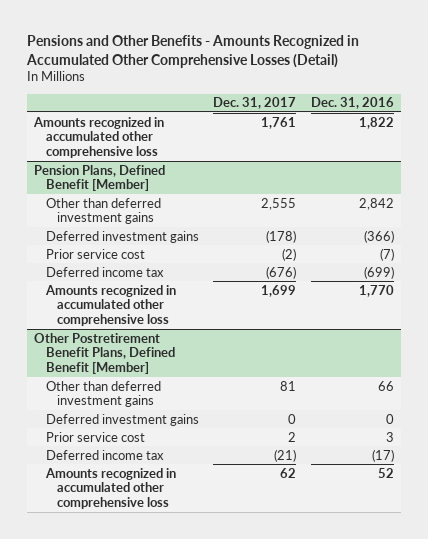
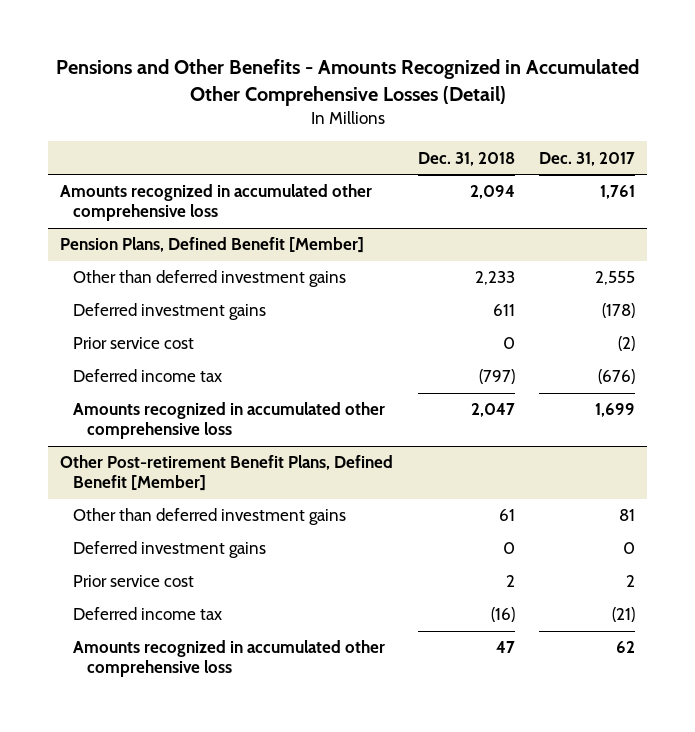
- | Dec. 31, 2017 | Dec. 31, 2016
+ | Dec. 31, 2018 | Dec. 31, 2017
- Other Postretirement Benefit Plans, Defined Benefit [Member]
+ Other Post-retirement Benefit Plans, Defined Benefit [Member]

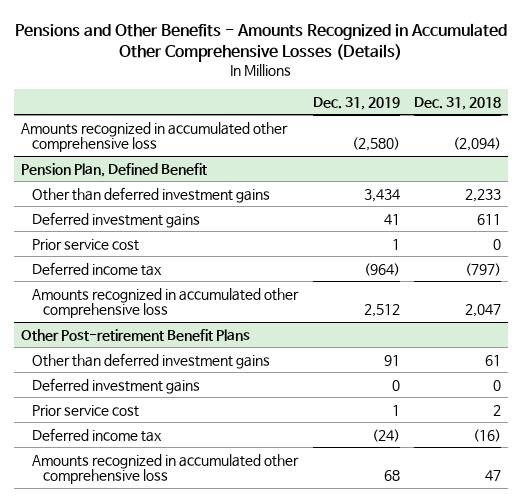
- Pensions and Other Benefits - Amounts Recognized in Accumulated Other Comprehensive Losses (Detail)
+ Pensions and Other Benefits - Amounts Recognized in Accumulated Other Comprehensive Losses (Details)
- | Dec. 31, 2018 | Dec. 31, 2017
+ | Dec. 31, 2019 | Dec. 31, 2018
- Amounts recognized in accumulated other comprehensive loss | 2,094 | 1,761
- Pension Plans, Defined Benefit [Member]
+ Amounts recognized in accumulated other comprehensive loss | (2,580) | (2,094)
+ Pension Plan, Defined Benefit
- Other Post-retirement Benefit Plans, Defined Benefit [Member]
+ Other Post-retirement Benefit Plans

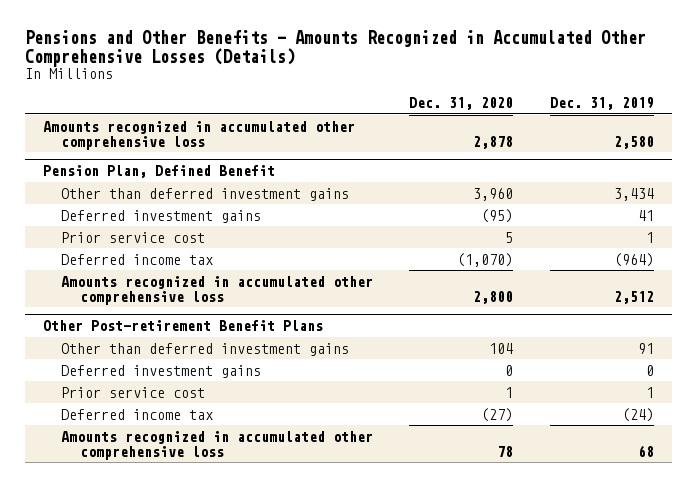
- | Dec. 31, 2019 | Dec. 31, 2018
+ | Dec. 31, 2020 | Dec. 31, 2019
- Amounts recognized in accumulated other comprehensive loss | (2,580) | (2,094)
+ Amounts recognized in accumulated other comprehensive loss | 2,878 | 2,580

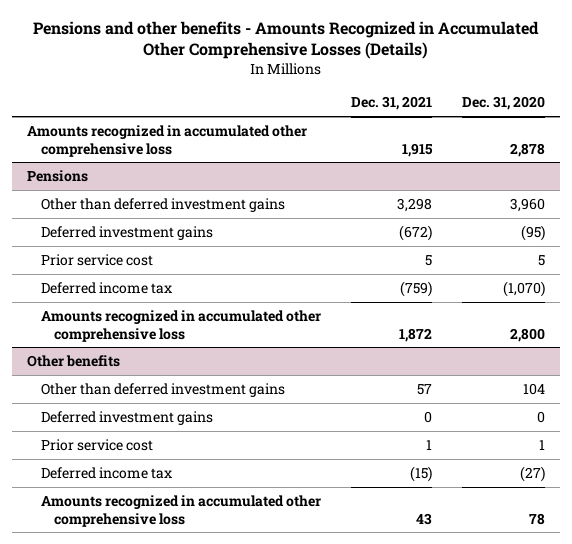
- Pensions and Other Benefits - Amounts Recognized in Accumulated Other Comprehensive Losses (Details)
+ Pensions and other benefits - Amounts Recognized in Accumulated Other Comprehensive Losses (Details)
- | Dec. 31, 2020 | Dec. 31, 2019
+ | Dec. 31, 2021 | Dec. 31, 2020
- Pension Plan, Defined Benefit
+ Pensions
- Other Post-retirement Benefit Plans
+ Other benefits

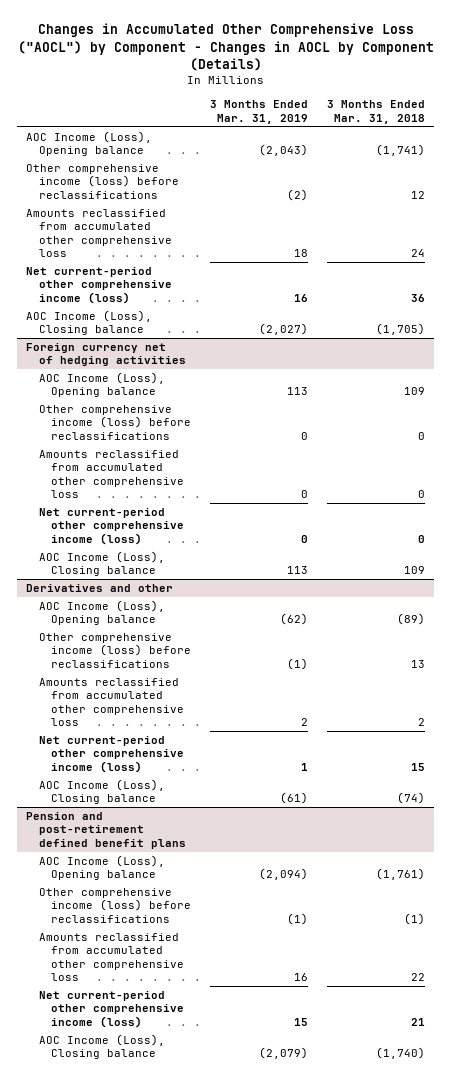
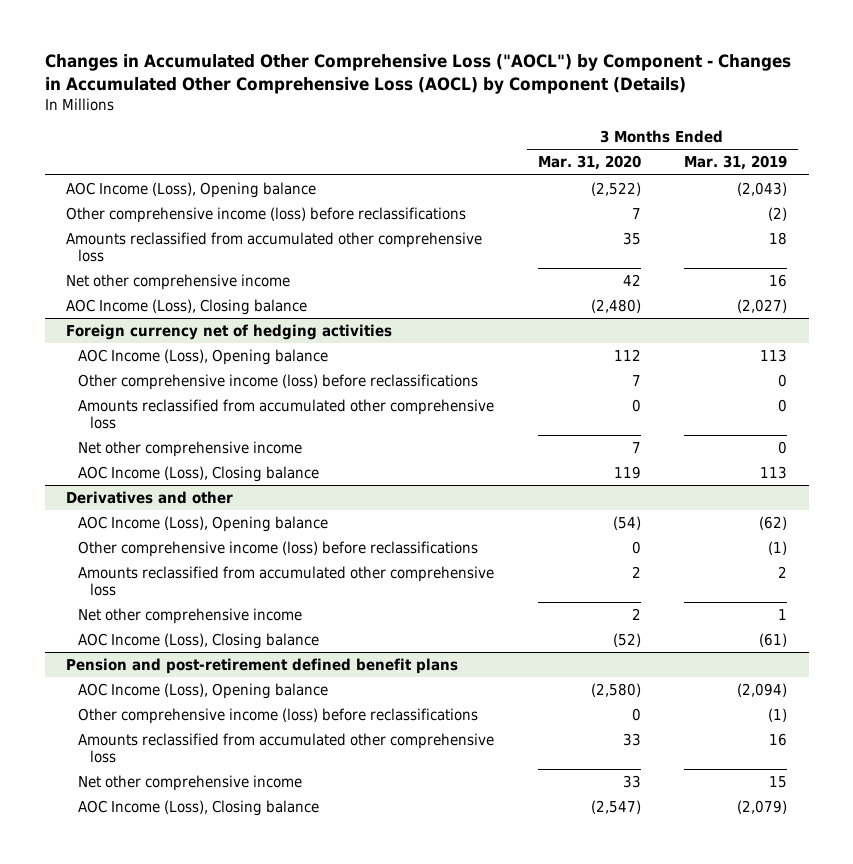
- Changes in Accumulated Other Comprehensive Loss ("AOCL") by Component - Changes in AOCL by Component (Details)
+ Changes in Accumulated Other Comprehensive Loss ("AOCL") by Component - Changes in Accumulated Other Comprehensive Loss (AOCL) by Component (Details)
- | 3 Months Ended Mar. 31, 2019 | 3 Months Ended Mar. 31, 2018
+ | 3 Months Ended Mar. 31, 2020 | 3 Months Ended Mar. 31, 2019
- Net current-period other comprehensive income (loss) | 16 | 36
+ Net other comprehensive income | 42 | 16
@ Foreign currency net of hedging activities
- Net current-period other comprehensive income (loss) | 0 | 0
+ Net other comprehensive income | 7 | 0
@ Derivatives and other
- Net current-period other comprehensive income (loss) | 1 | 15
+ Net other comprehensive income | 2 | 1
@ Pension and post-retirement defined benefit plans
- Net current-period other comprehensive income (loss) | 15 | 21
+ Net other comprehensive income | 33 | 15

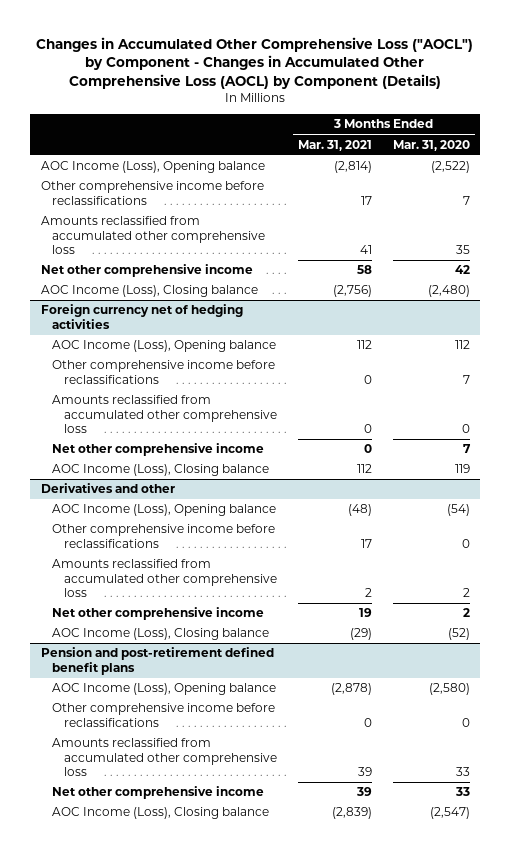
- | 3 Months Ended Mar. 31, 2020 | 3 Months Ended Mar. 31, 2019
+ | 3 Months Ended Mar. 31, 2021 | 3 Months Ended Mar. 31, 2020
- Other comprehensive income (loss) before reclassifications | 7 | (2)
+ Other comprehensive income before reclassifications | 17 | 7
@ Foreign currency net of hedging activities
- Other comprehensive income (loss) before reclassifications | 7 | 0
+ Other comprehensive income before reclassifications | 0 | 7
@ Derivatives and other
- Other comprehensive income (loss) before reclassifications | 0 | (1)
+ Other comprehensive income before reclassifications | 17 | 0
@ Pension and post-retirement defined benefit plans
- Other comprehensive income (loss) before reclassifications | 0 | (1)
+ Other comprehensive income before reclassifications | 0 | 0

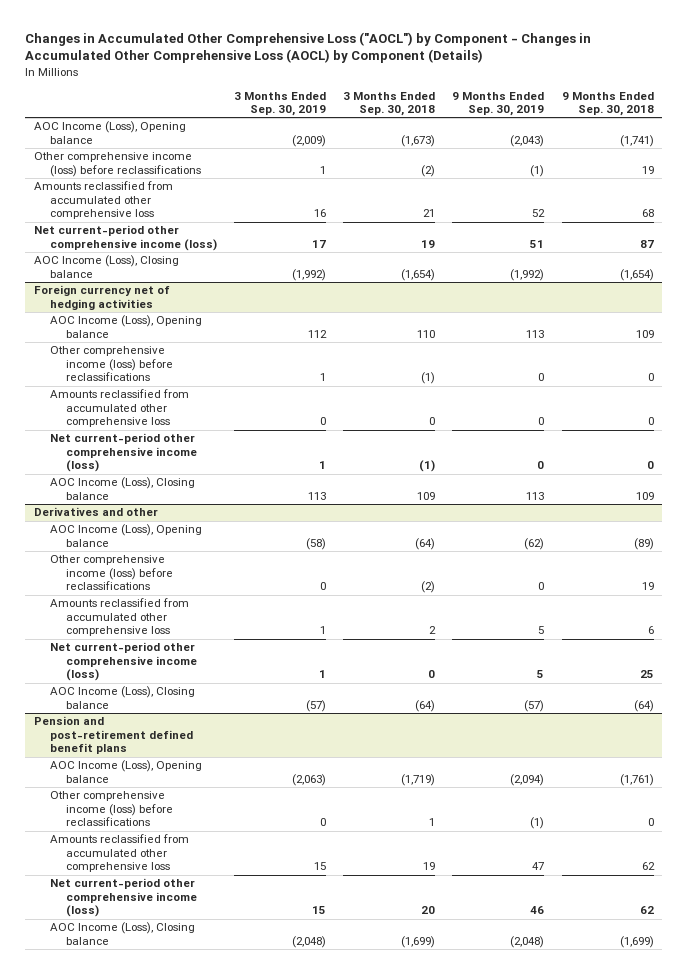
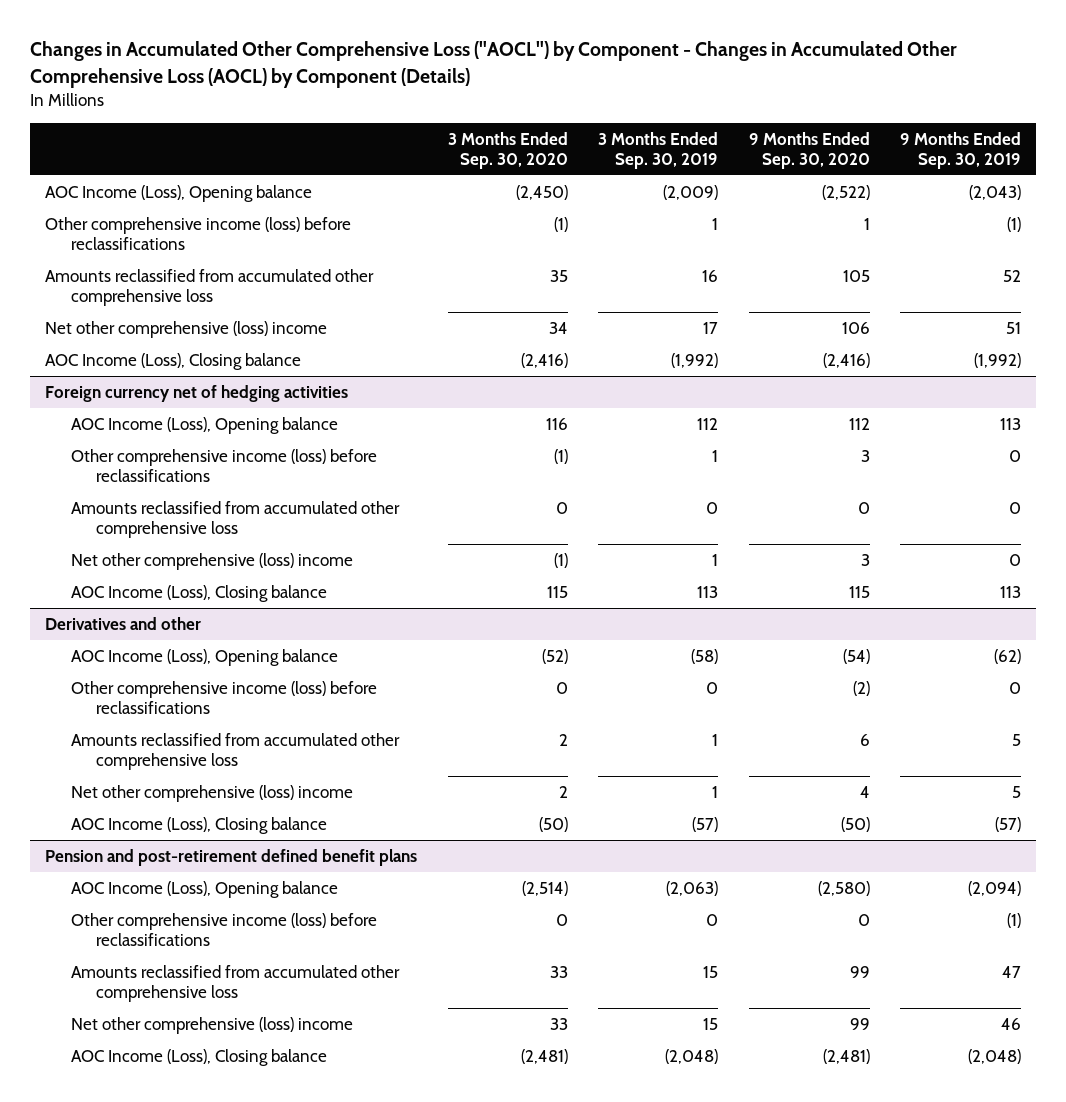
- | 3 Months Ended Sep. 30, 2019 | 3 Months Ended Sep. 30, 2018 | 9 Months Ended Sep. 30, 2019 | 9 Months Ended Sep. 30, 2018
+ | 3 Months Ended Sep. 30, 2020 | 3 Months Ended Sep. 30, 2019 | 9 Months Ended Sep. 30, 2020 | 9 Months Ended Sep. 30, 2019
- Net current-period other comprehensive income (loss) | 17 | 19 | 51 | 87
+ Net other comprehensive (loss) income | 34 | 17 | 106 | 51
@ Foreign currency net of hedging activities
- Net current-period other comprehensive income (loss) | 1 | (1) | 0 | 0
+ Net other comprehensive (loss) income | (1) | 1 | 3 | 0
@ Derivatives and other
- Net current-period other comprehensive income (loss) | 1 | 0 | 5 | 25
+ Net other comprehensive (loss) income | 2 | 1 | 4 | 5
@ Pension and post-retirement defined benefit plans
- Net current-period other comprehensive income (loss) | 15 | 20 | 46 | 62
+ Net other comprehensive (loss) income | 33 | 15 | 99 | 46

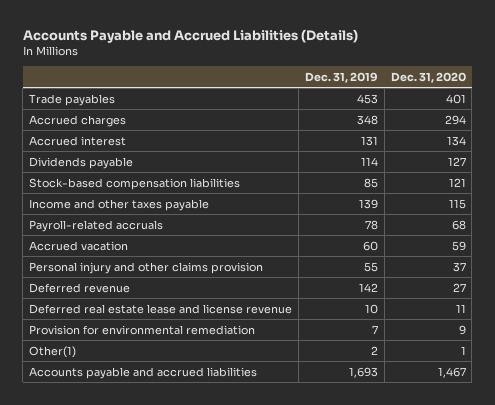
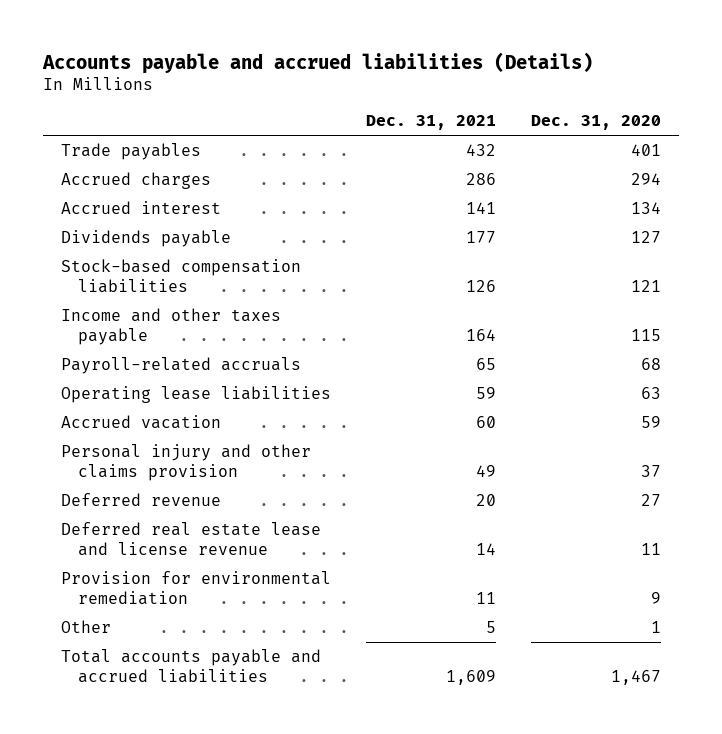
- Accounts Payable and Accrued Liabilities (Details)
+ Accounts payable and accrued liabilities (Details)
- | Dec. 31, 2019 | Dec. 31, 2020
+ | Dec. 31, 2021 | Dec. 31, 2020
+ Operating lease liabilities | 59 | 63
- Other(1) | 2 | 1
- Accounts payable and accrued liabilities | 1,693 | 1,467
+ Other | 5 | 1
+ Total accounts payable and accrued liabilities | 1,609 | 1,467

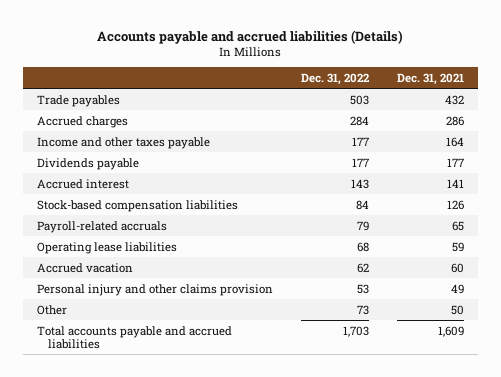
- | Dec. 31, 2021 | Dec. 31, 2020
+ | Dec. 31, 2022 | Dec. 31, 2021
moved up: Income and other taxes payable | 177 | 164
moved down: Accrued interest | 143 | 141
- Deferred revenue | 20 | 27
- Deferred real estate lease and license revenue | 14 | 11
- Provision for environmental remediation | 11 | 9
- Other | 5 | 1
+ Other | 73 | 50

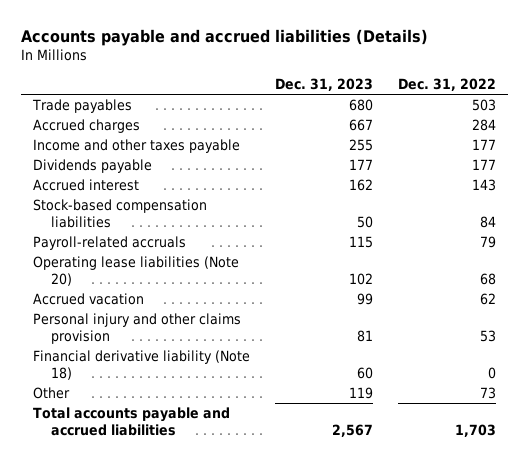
- | Dec. 31, 2022 | Dec. 31, 2021
+ | Dec. 31, 2023 | Dec. 31, 2022
- Operating lease liabilities | 68 | 59
+ Operating lease liabilities (Note 20) | 102 | 68
+ Financial derivative liability (Note 18) | 60 | 0

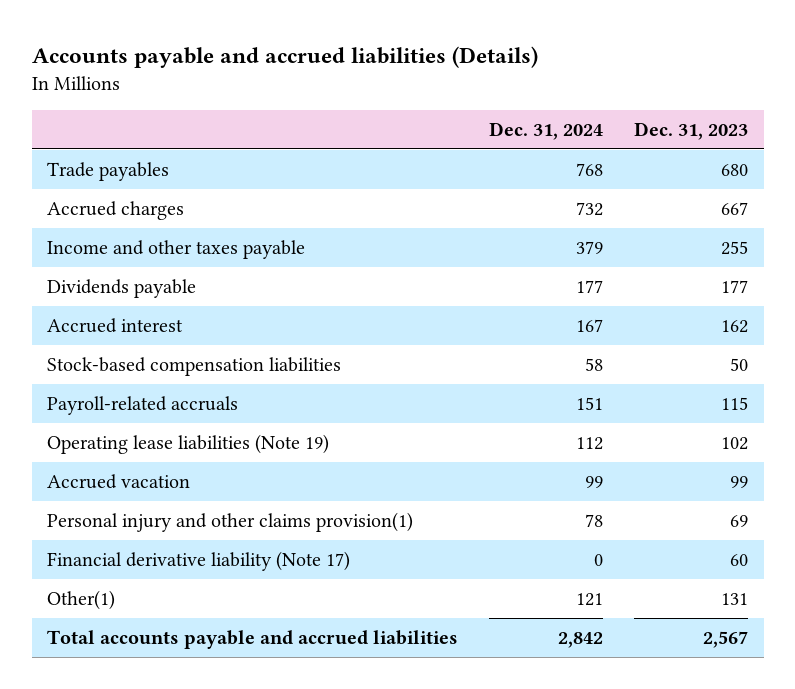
- | Dec. 31, 2023 | Dec. 31, 2022
+ | Dec. 31, 2024 | Dec. 31, 2023
- Operating lease liabilities (Note 20) | 102 | 68
+ Operating lease liabilities (Note 19) | 112 | 102
- Personal injury and other claims provision | 81 | 53
- Financial derivative liability (Note 18) | 60 | 0
- Other | 119 | 73
+ Personal injury and other claims provision(1) | 78 | 69
+ Financial derivative liability (Note 17) | 0 | 60
+ Other(1) | 121 | 131

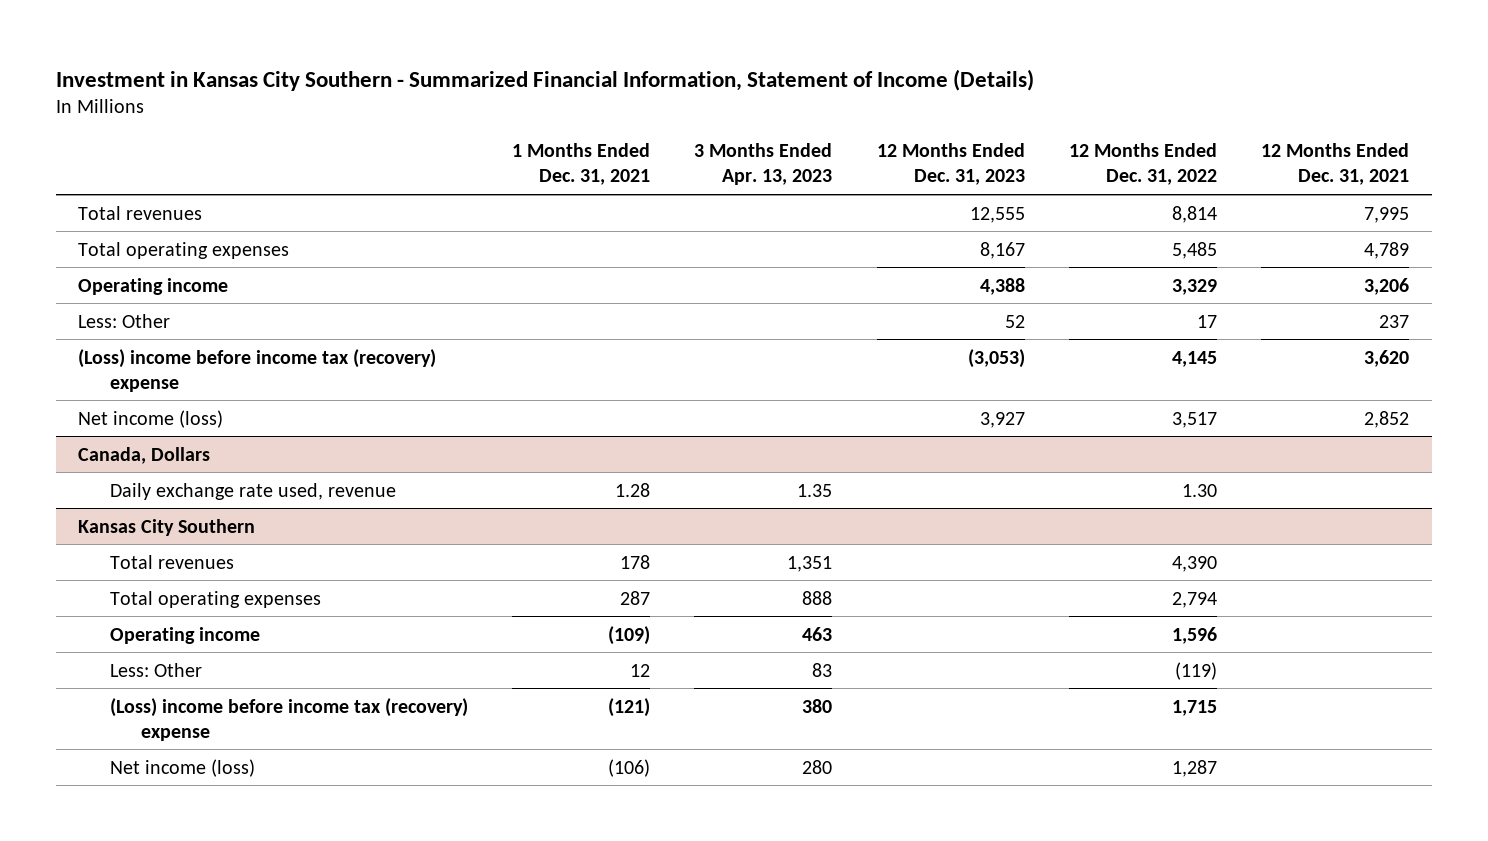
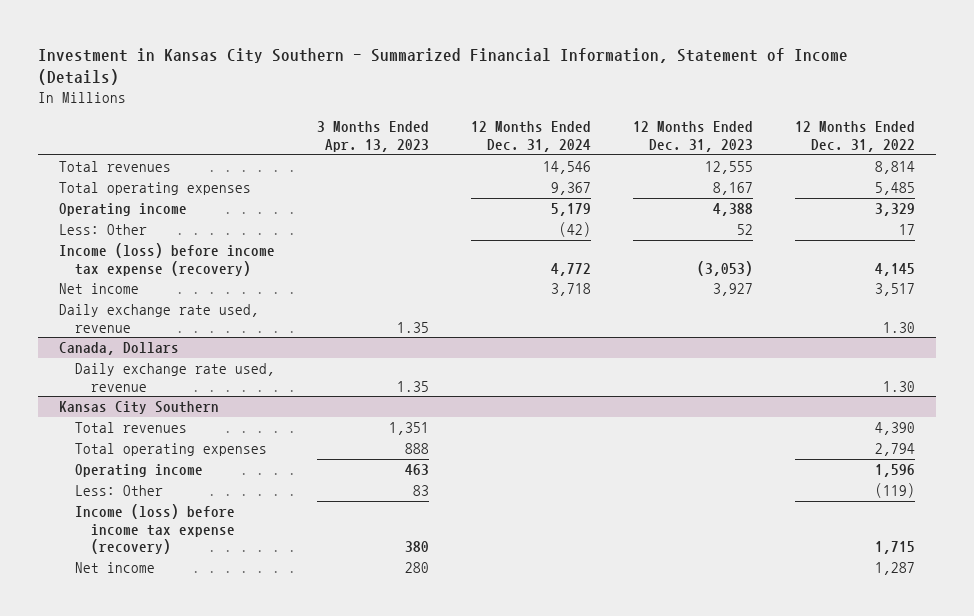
- | 1 Months Ended Dec. 31, 2021 | 3 Months Ended Apr. 13, 2023 | 12 Months Ended Dec. 31, 2023 | 12 Months Ended Dec. 31, 2022 | 12 Months Ended Dec. 31, 2021
+ | 3 Months Ended Apr. 13, 2023 | 12 Months Ended Dec. 31, 2024 | 12 Months Ended Dec. 31, 2023 | 12 Months Ended Dec. 31, 2022
- (Loss) income before income tax (recovery) expense | | | (3,053) | 4,145 | 3,620
- Net income (loss) | | | 3,927 | 3,517 | 2,852
+ Income (loss) before income tax expense (recovery) | | 4,772 | (3,053) | 4,145
+ Net income | | 3,718 | 3,927 | 3,517
+ Daily exchange rate used, revenue | 1.35 | | | 1.30
@ Kansas City Southern
- (Loss) income before income tax (recovery) expense | (121) | 380 | | 1,715 |
- Net income (loss) | (106) | 280 | | 1,287 |
+ Income (loss) before income tax expense (recovery) | 380 | | | 1,715
+ Net income | 280 | | | 1,287

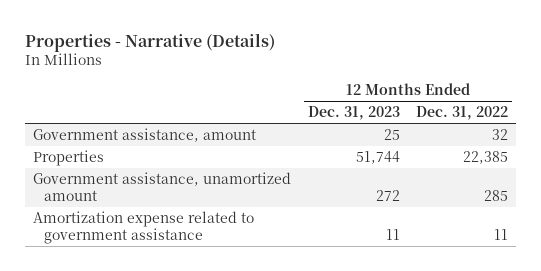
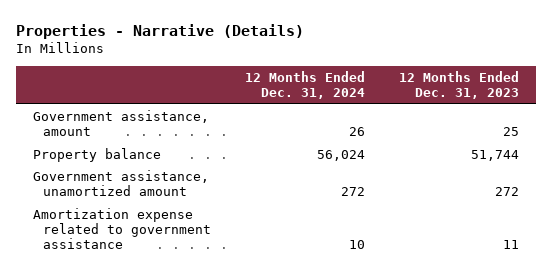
- | 12 Months Ended Dec. 31, 2023 | 12 Months Ended Dec. 31, 2022
+ | 12 Months Ended Dec. 31, 2024 | 12 Months Ended Dec. 31, 2023
- Properties | 51,744 | 22,385
+ Property balance | 56,024 | 51,744

